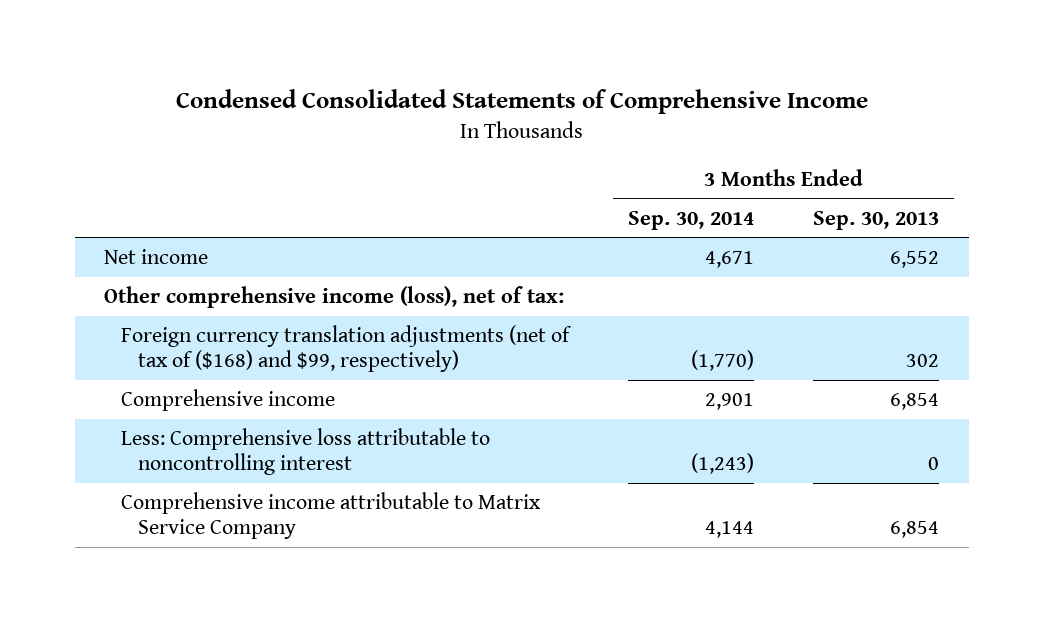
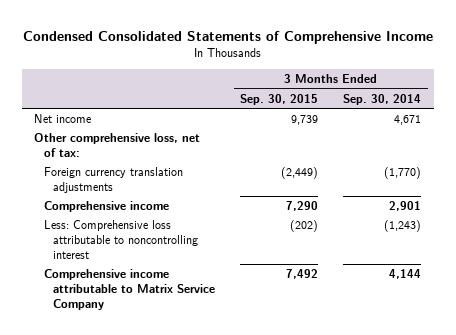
- | 3 Months Ended Sep. 30, 2014 | 3 Months Ended Sep. 30, 2013
+ | 3 Months Ended Sep. 30, 2015 | 3 Months Ended Sep. 30, 2014
- Other comprehensive income (loss), net of tax:
- Foreign currency translation adjustments (net of tax of ($168) and $99, respectively) | (1,770) | 302
+ Other comprehensive loss, net of tax:
+ Foreign currency translation adjustments | (2,449) | (1,770)

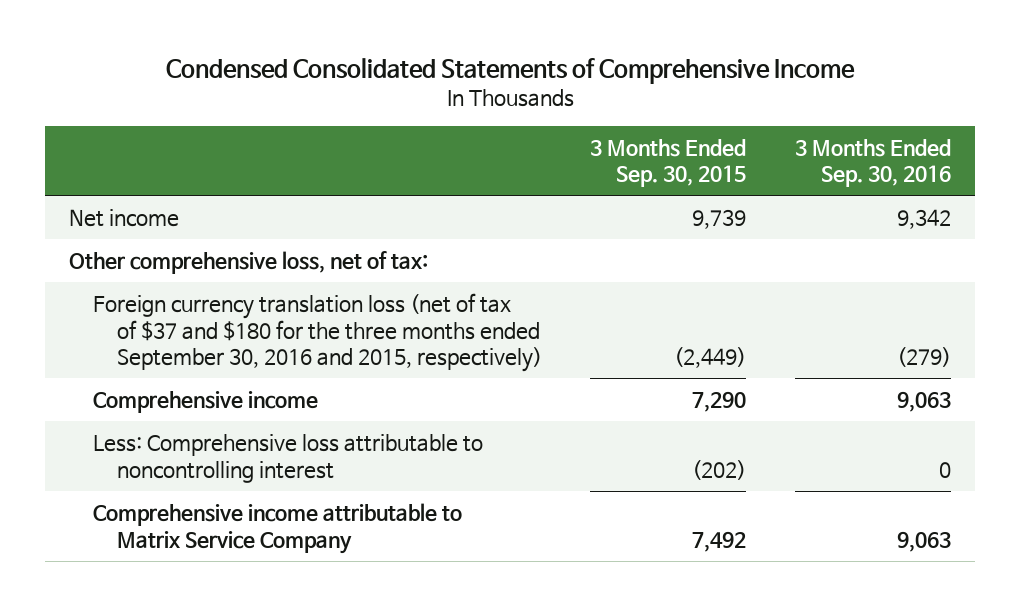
- | 3 Months Ended Sep. 30, 2015 | 3 Months Ended Sep. 30, 2014
+ | 3 Months Ended Sep. 30, 2015 | 3 Months Ended Sep. 30, 2016
- Foreign currency translation adjustments | (2,449) | (1,770)
+ Foreign currency translation loss (net of tax of $37 and $180 for the three months ended September 30, 2016 and 2015, respectively) | (2,449) | (279)

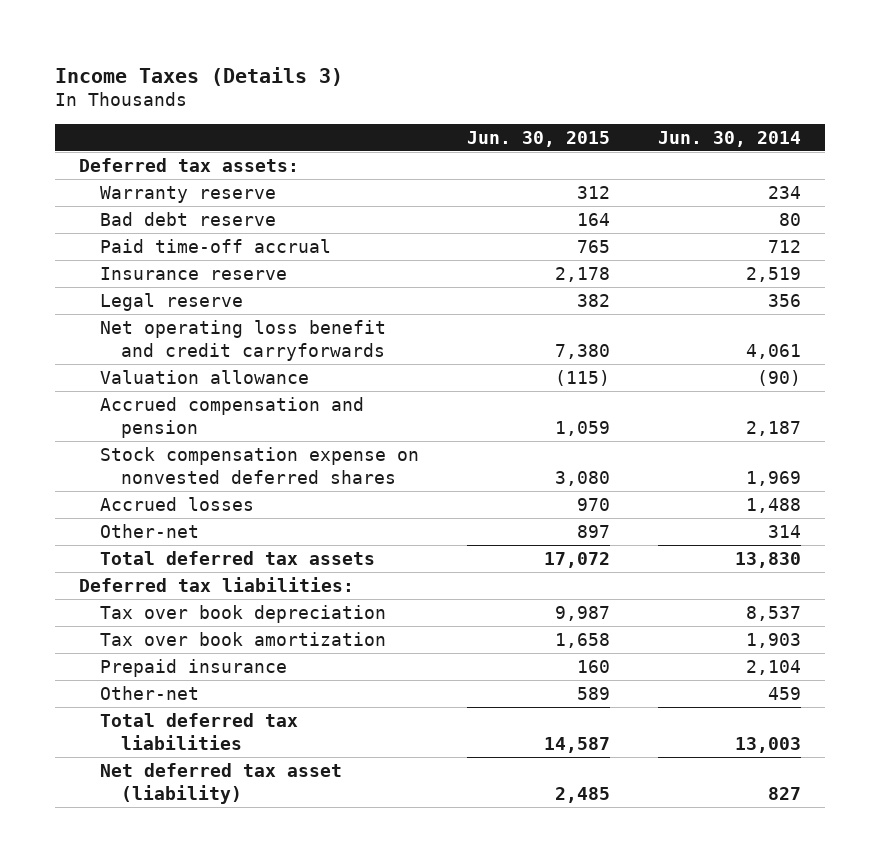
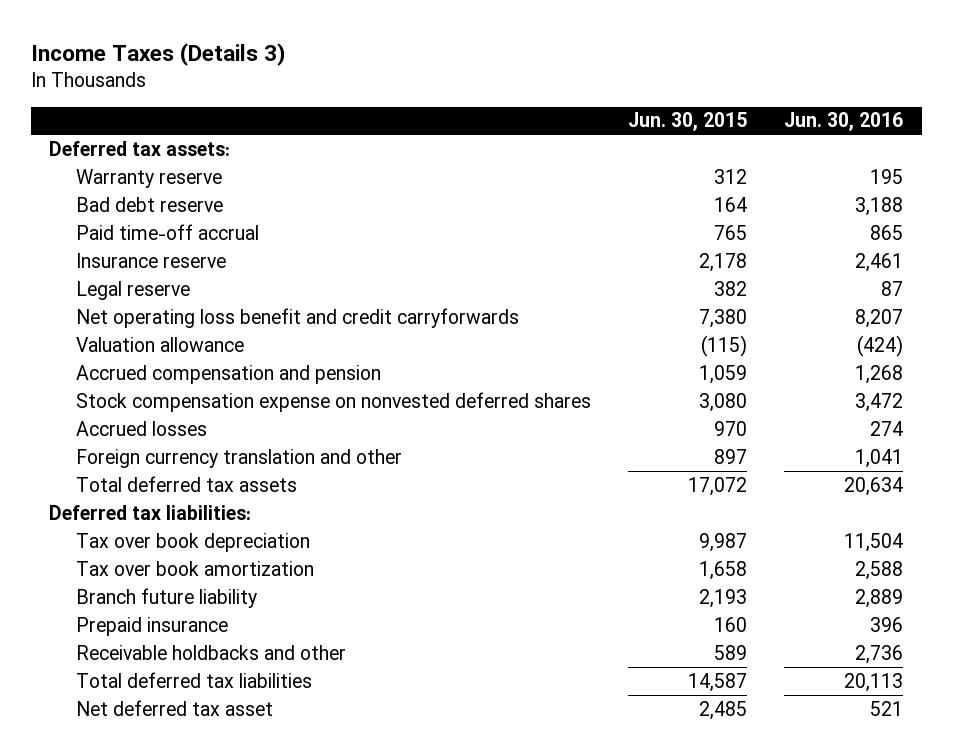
- | Jun. 30, 2015 | Jun. 30, 2014
+ | Jun. 30, 2015 | Jun. 30, 2016
- Other-net | 897 | 314
+ Foreign currency translation and other | 897 | 1,041
+ Branch future liability | 2,193 | 2,889
- Other-net | 589 | 459
+ Receivable holdbacks and other | 589 | 2,736
- Net deferred tax asset (liability) | 2,485 | 827
+ Net deferred tax asset | 2,485 | 521

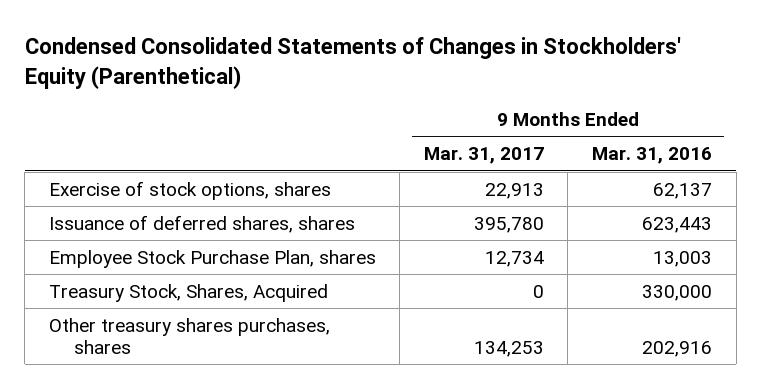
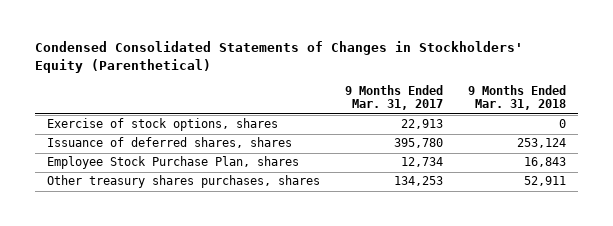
- | 9 Months Ended Mar. 31, 2017 | 9 Months Ended Mar. 31, 2016
+ | 9 Months Ended Mar. 31, 2017 | 9 Months Ended Mar. 31, 2018
- Treasury Stock, Shares, Acquired | 0 | 330,000

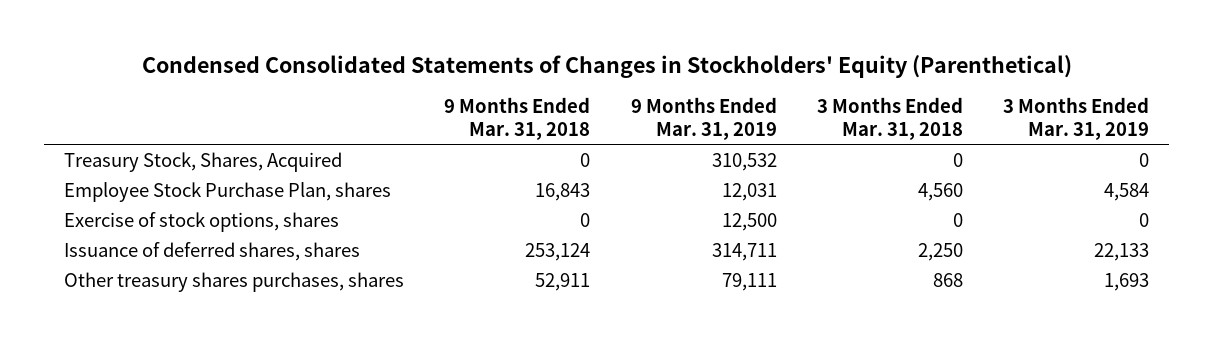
- | 9 Months Ended Mar. 31, 2017 | 9 Months Ended Mar. 31, 2018
+ | 9 Months Ended Mar. 31, 2018 | 9 Months Ended Mar. 31, 2019 | 3 Months Ended Mar. 31, 2018 | 3 Months Ended Mar. 31, 2019
+ Treasury Stock, Shares, Acquired | 0 | 310,532 | 0 | 0
moved up: Employee Stock Purchase Plan, shares | 16,843 | 12,031 | 4,560 | 4,584

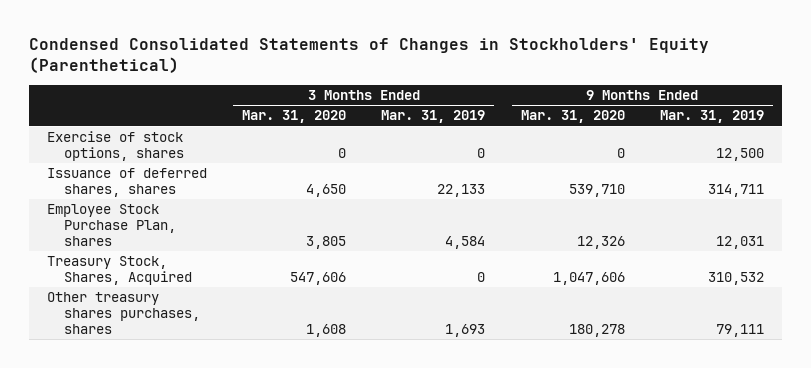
- | 9 Months Ended Mar. 31, 2018 | 9 Months Ended Mar. 31, 2019 | 3 Months Ended Mar. 31, 2018 | 3 Months Ended Mar. 31, 2019
+ | 3 Months Ended Mar. 31, 2020 | 3 Months Ended Mar. 31, 2019 | 9 Months Ended Mar. 31, 2020 | 9 Months Ended Mar. 31, 2019
moved down: Employee Stock Purchase Plan, shares | 3,805 | 4,584 | 12,326 | 12,031
moved down: Treasury Stock, Shares, Acquired | 547,606 | 0 | 1,047,606 | 310,532

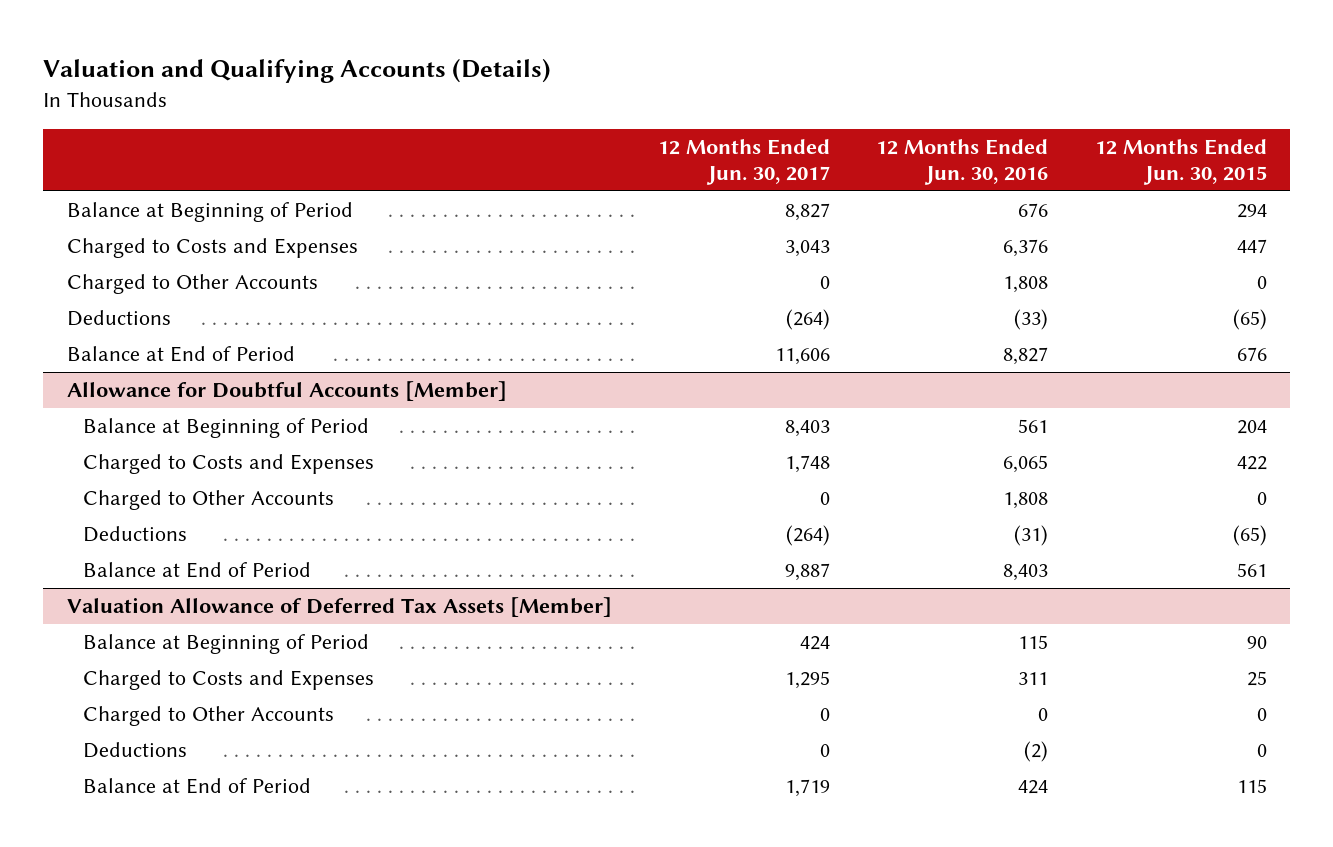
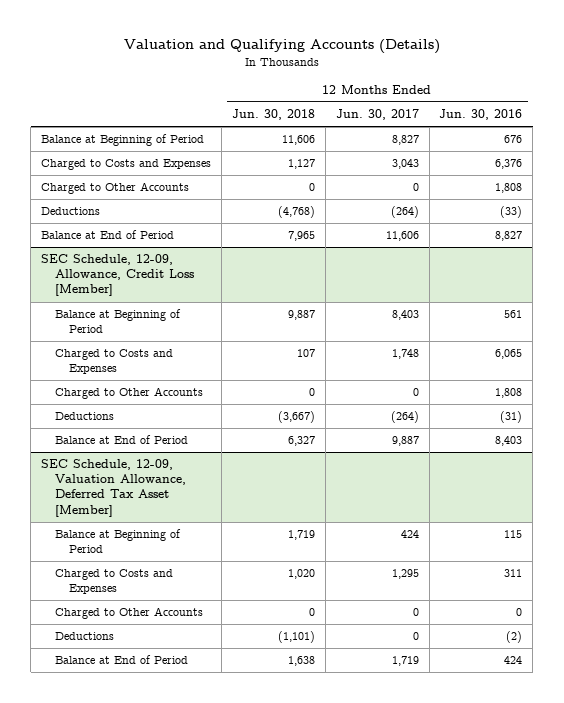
- | 12 Months Ended Jun. 30, 2017 | 12 Months Ended Jun. 30, 2016 | 12 Months Ended Jun. 30, 2015
+ | 12 Months Ended Jun. 30, 2018 | 12 Months Ended Jun. 30, 2017 | 12 Months Ended Jun. 30, 2016
- Allowance for Doubtful Accounts [Member]
+ SEC Schedule, 12-09, Allowance, Credit Loss [Member]
- Valuation Allowance of Deferred Tax Assets [Member]
+ SEC Schedule, 12-09, Valuation Allowance, Deferred Tax Asset [Member]

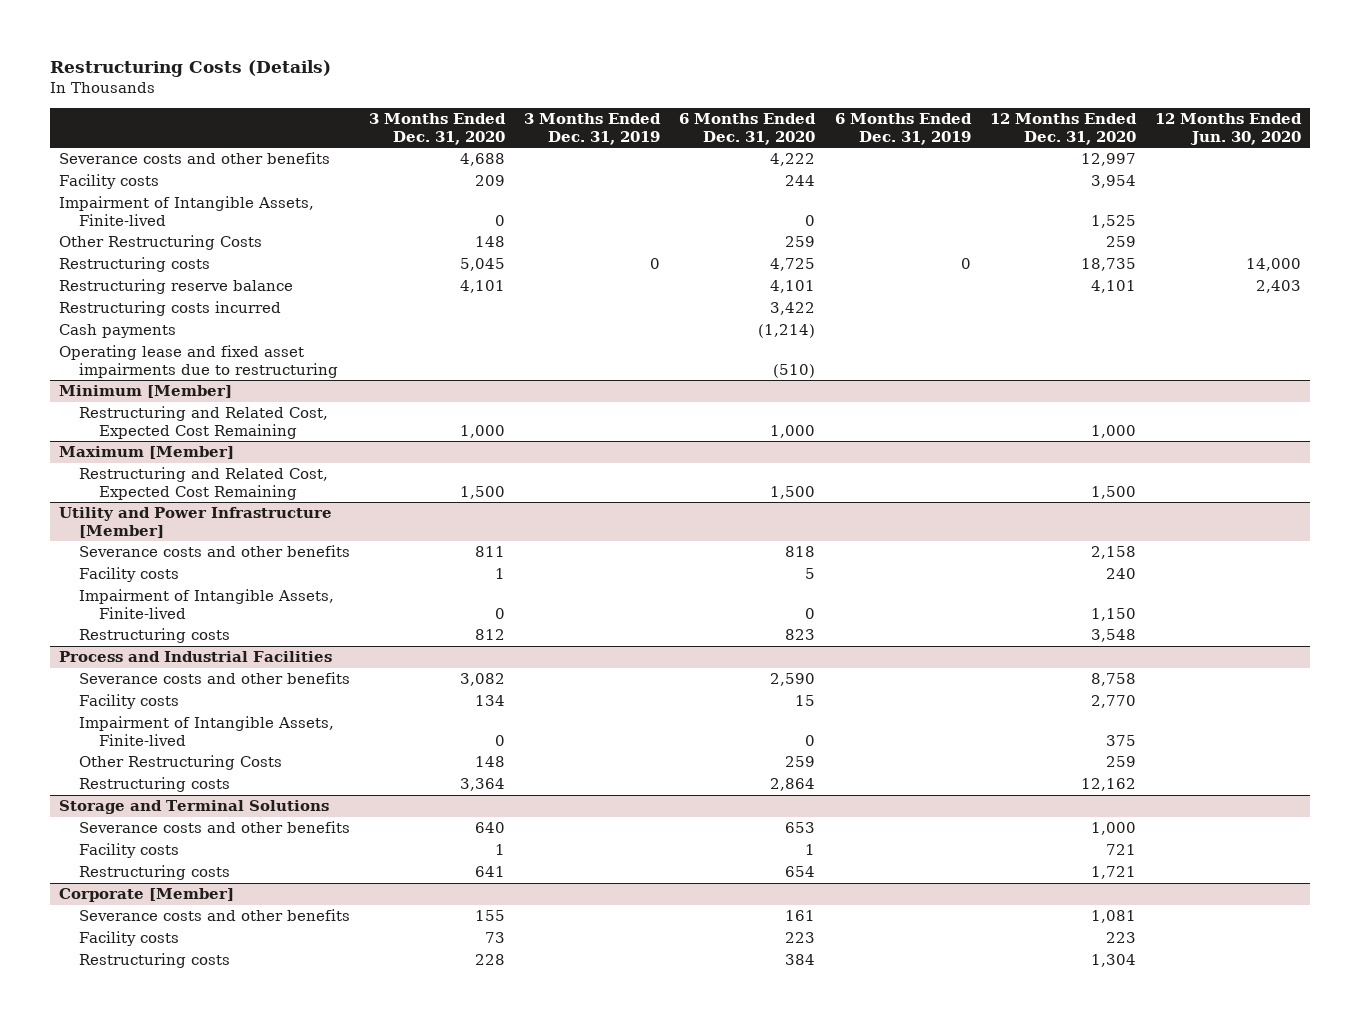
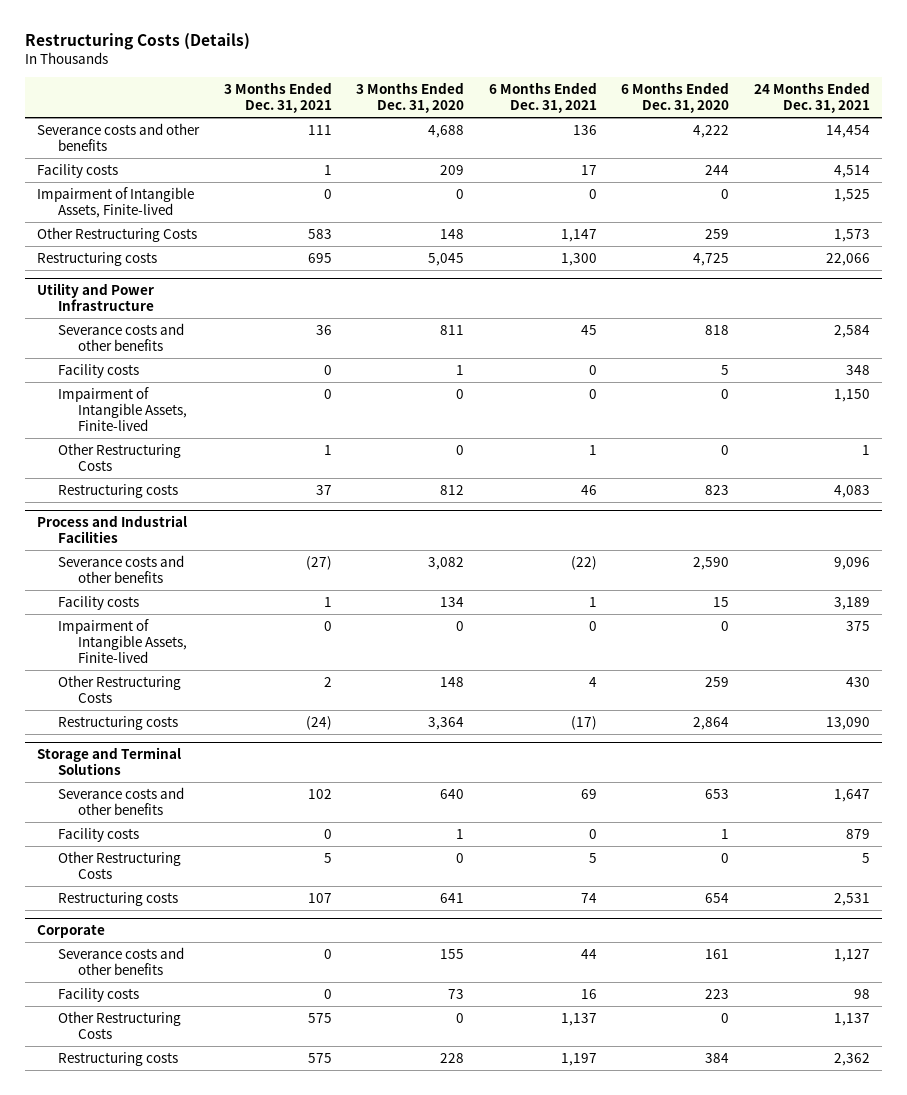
- | 3 Months Ended Dec. 31, 2020 | 3 Months Ended Dec. 31, 2019 | 6 Months Ended Dec. 31, 2020 | 6 Months Ended Dec. 31, 2019 | 12 Months Ended Dec. 31, 2020 | 12 Months Ended Jun. 30, 2020
+ | 3 Months Ended Dec. 31, 2021 | 3 Months Ended Dec. 31, 2020 | 6 Months Ended Dec. 31, 2021 | 6 Months Ended Dec. 31, 2020 | 24 Months Ended Dec. 31, 2021
- Restructuring reserve balance | 4,101 | | 4,101 | | 4,101 | 2,403
- Restructuring costs incurred | | | 3,422 | | |
- Cash payments | | | (1,214) | | |
- Operating lease and fixed asset impairments due to restructuring | | | (510) | | |
- Minimum [Member]
- Restructuring and Related Cost, Expected Cost Remaining | 1,000 | | 1,000 | | 1,000 |
- Maximum [Member]
- Restructuring and Related Cost, Expected Cost Remaining | 1,500 | | 1,500 | | 1,500 |
- Utility and Power Infrastructure [Member]
+ Utility and Power Infrastructure
+ Other Restructuring Costs | 1 | 0 | 1 | 0 | 1
@ Storage and Terminal Solutions
+ Other Restructuring Costs | 5 | 0 | 5 | 0 | 5
- Corporate [Member]
+ Corporate
+ Other Restructuring Costs | 575 | 0 | 1,137 | 0 | 1,137

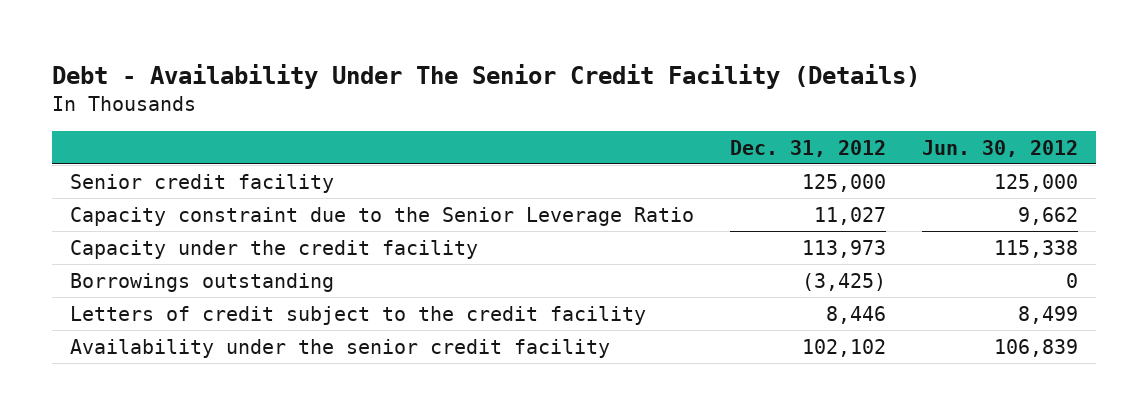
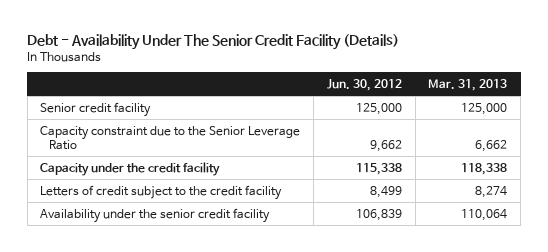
- | Dec. 31, 2012 | Jun. 30, 2012
+ | Jun. 30, 2012 | Mar. 31, 2013
- Borrowings outstanding | (3,425) | 0

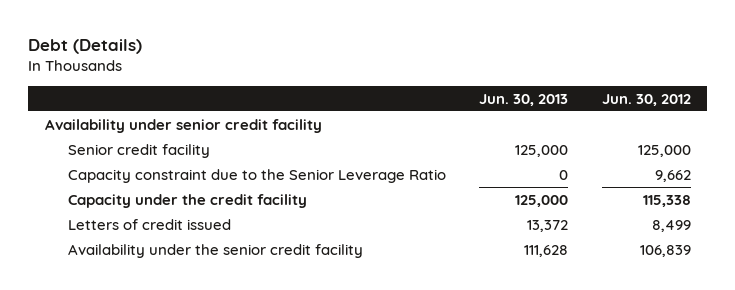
- Debt - Availability Under The Senior Credit Facility (Details)
+ Debt (Details)
- | Jun. 30, 2012 | Mar. 31, 2013
+ | Jun. 30, 2013 | Jun. 30, 2012
+ Availability under senior credit facility
- Letters of credit subject to the credit facility | 8,499 | 8,274
+ Letters of credit issued | 13,372 | 8,499

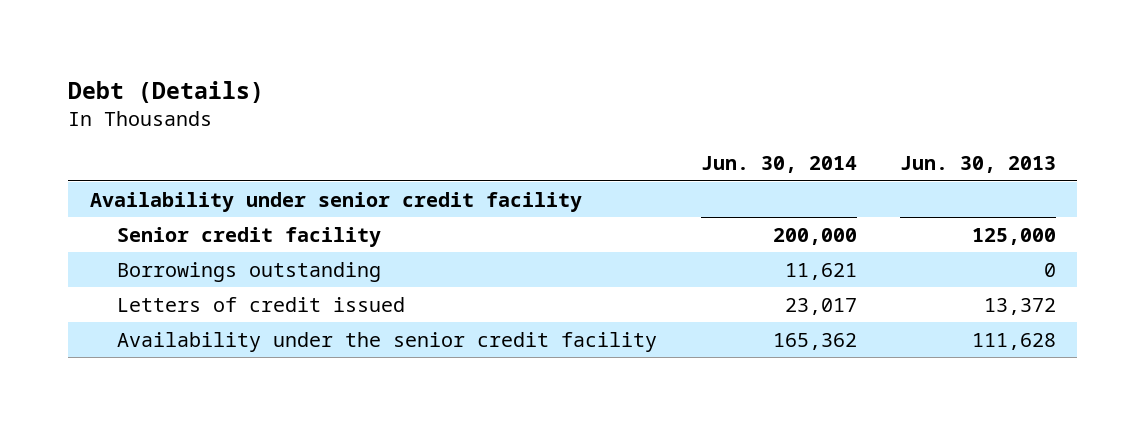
- | Jun. 30, 2013 | Jun. 30, 2012
+ | Jun. 30, 2014 | Jun. 30, 2013
- Capacity constraint due to the Senior Leverage Ratio | 0 | 9,662
- Capacity under the credit facility | 125,000 | 115,338
+ Borrowings outstanding | 11,621 | 0

